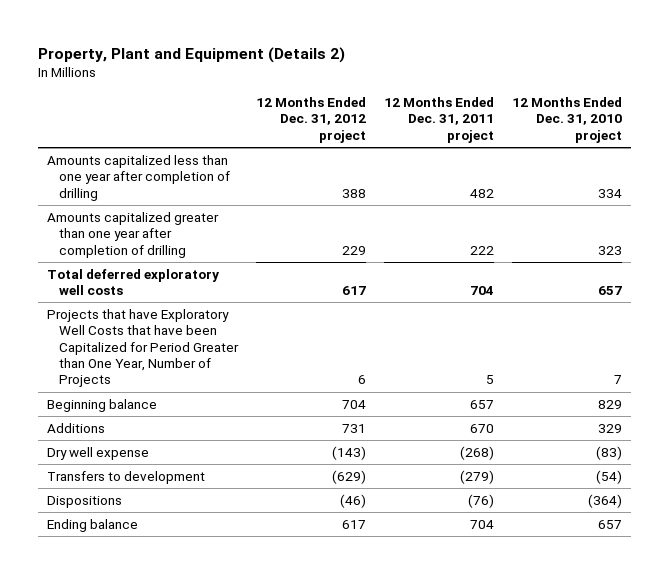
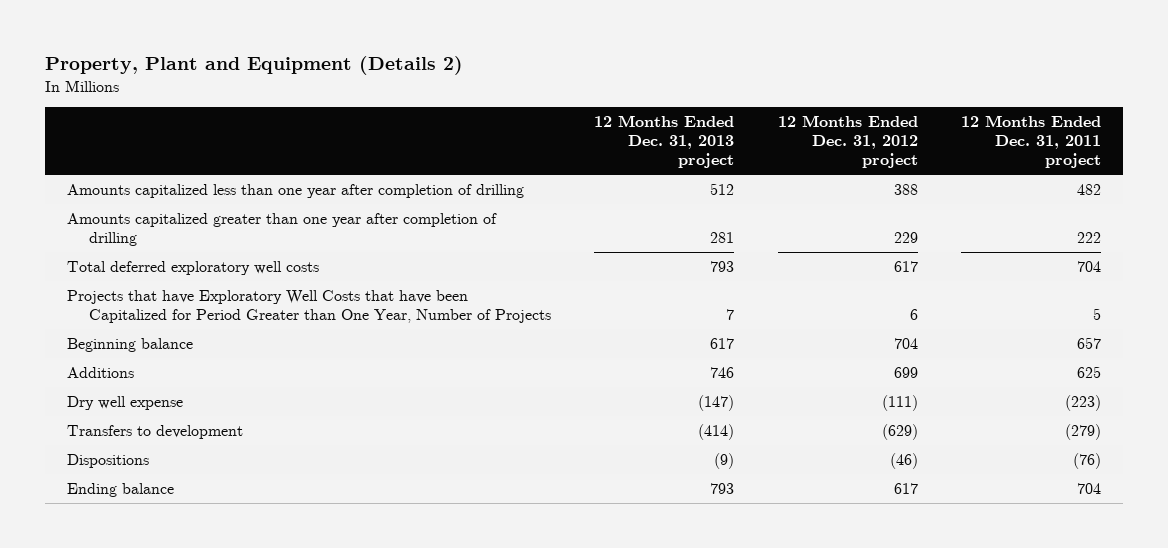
- | 12 Months Ended Dec. 31, 2012 project | 12 Months Ended Dec. 31, 2011 project | 12 Months Ended Dec. 31, 2010 project
+ | 12 Months Ended Dec. 31, 2013 project | 12 Months Ended Dec. 31, 2012 project | 12 Months Ended Dec. 31, 2011 project
- Additions | 731 | 670 | 329
- Dry well expense | (143) | (268) | (83)
+ Additions | 746 | 699 | 625
+ Dry well expense | (147) | (111) | (223)

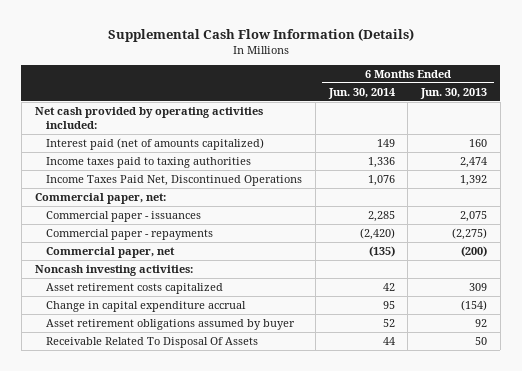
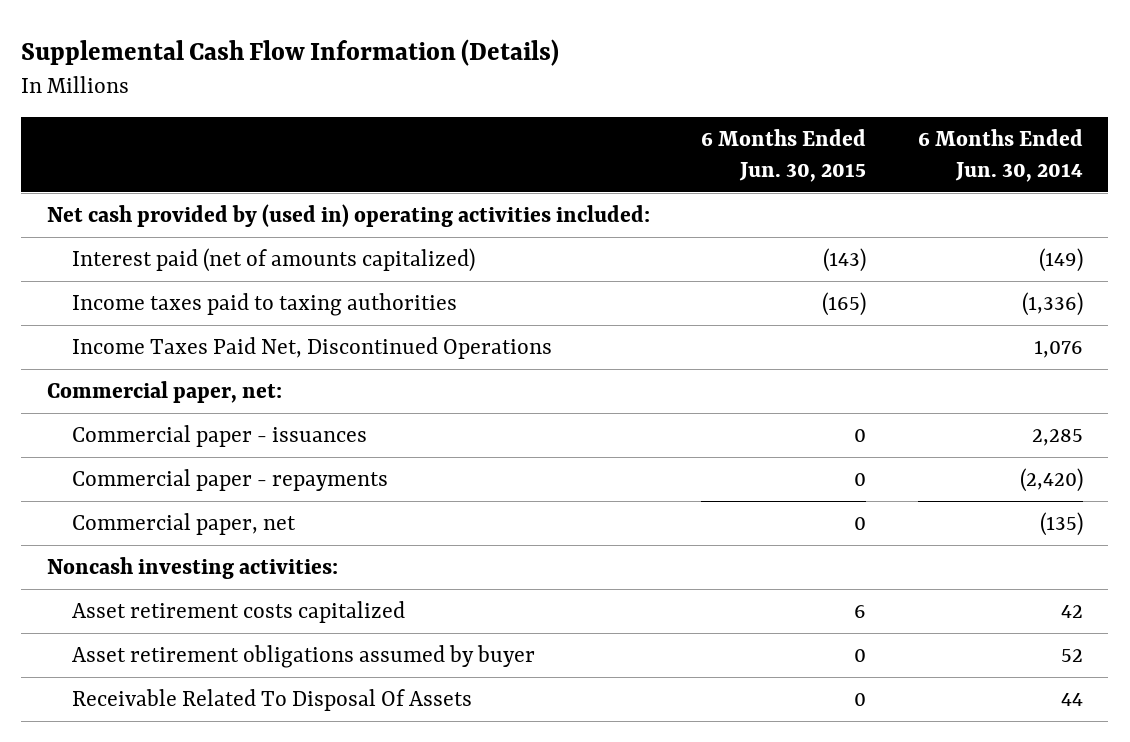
- | 6 Months Ended Jun. 30, 2014 | 6 Months Ended Jun. 30, 2013
+ | 6 Months Ended Jun. 30, 2015 | 6 Months Ended Jun. 30, 2014
- Net cash provided by operating activities included:
- Interest paid (net of amounts capitalized) | 149 | 160
- Income taxes paid to taxing authorities | 1,336 | 2,474
+ Net cash provided by (used in) operating activities included:
+ Interest paid (net of amounts capitalized) | (143) | (149)
+ Income taxes paid to taxing authorities | (165) | (1,336)
- Change in capital expenditure accrual | 95 | (154)

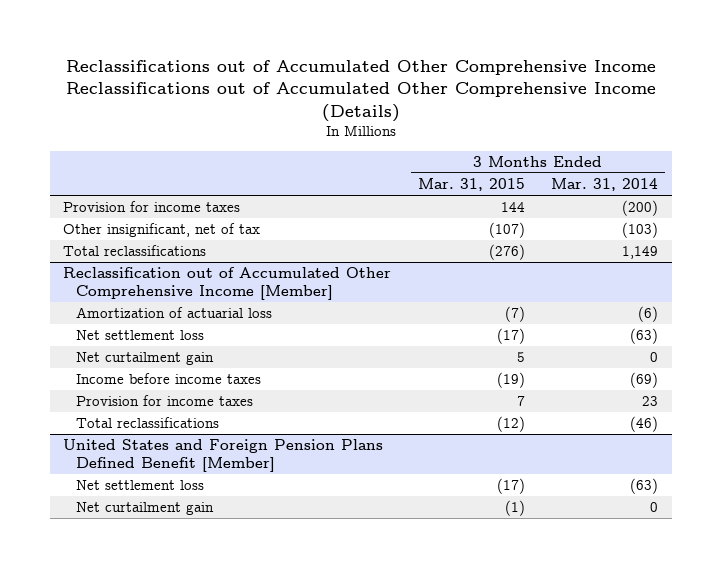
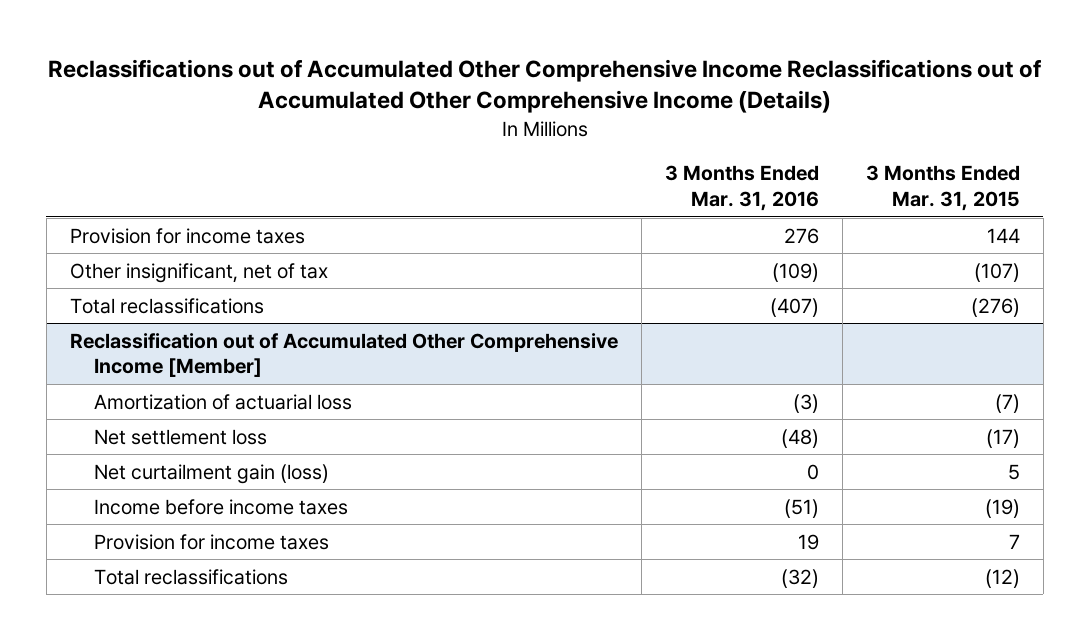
- | 3 Months Ended Mar. 31, 2015 | 3 Months Ended Mar. 31, 2014
+ | 3 Months Ended Mar. 31, 2016 | 3 Months Ended Mar. 31, 2015
@ Reclassification out of Accumulated Other Comprehensive Income [Member]
- Net curtailment gain | 5 | 0
+ Net curtailment gain (loss) | 0 | 5
- United States and Foreign Pension Plans Defined Benefit [Member]
- Net settlement loss | (17) | (63)
- Net curtailment gain | (1) | 0

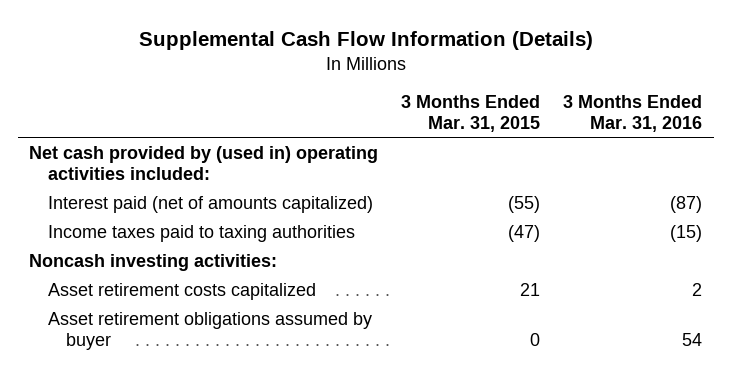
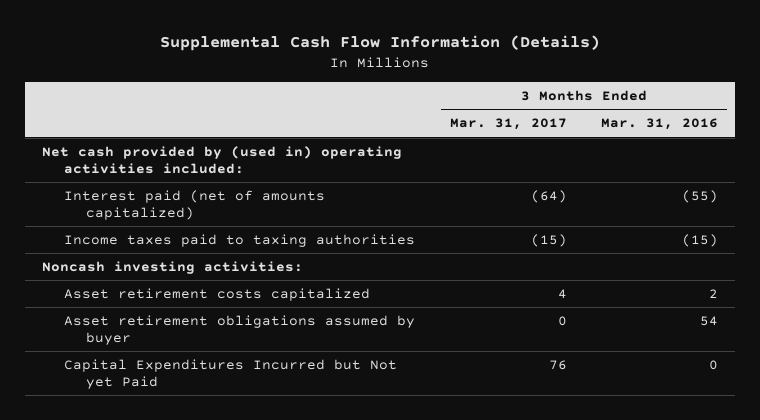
- | 3 Months Ended Mar. 31, 2015 | 3 Months Ended Mar. 31, 2016
+ | 3 Months Ended Mar. 31, 2017 | 3 Months Ended Mar. 31, 2016
- Interest paid (net of amounts capitalized) | (55) | (87)
+ Interest paid (net of amounts capitalized) | (64) | (55)
+ Capital Expenditures Incurred but Not yet Paid | 76 | 0

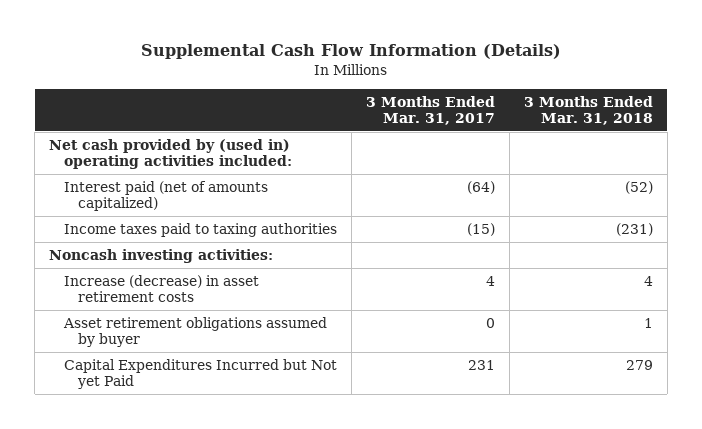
- | 3 Months Ended Mar. 31, 2017 | 3 Months Ended Mar. 31, 2016
+ | 3 Months Ended Mar. 31, 2017 | 3 Months Ended Mar. 31, 2018
- Asset retirement costs capitalized | 4 | 2
+ Increase (decrease) in asset retirement costs | 4 | 4
- Capital Expenditures Incurred but Not yet Paid | 76 | 0
+ Capital Expenditures Incurred but Not yet Paid | 231 | 279

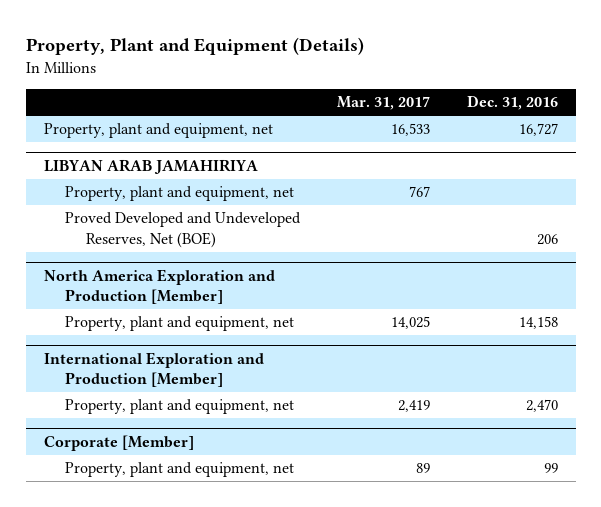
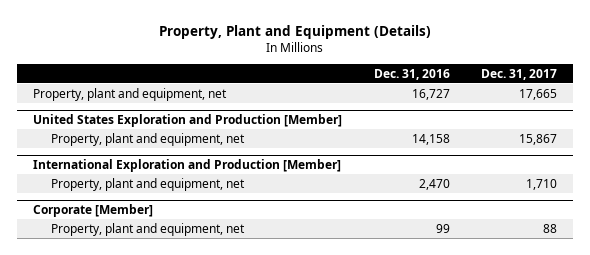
- | Mar. 31, 2017 | Dec. 31, 2016
+ | Dec. 31, 2016 | Dec. 31, 2017
- LIBYAN ARAB JAMAHIRIYA
- Property, plant and equipment, net | 767 |
- Proved Developed and Undeveloped Reserves, Net (BOE) | | 206
- North America Exploration and Production [Member]
+ United States Exploration and Production [Member]

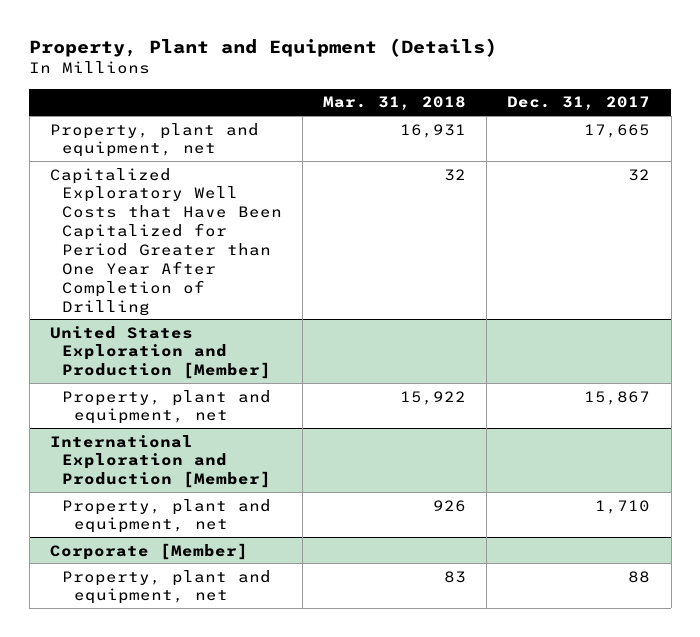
- | Dec. 31, 2016 | Dec. 31, 2017
+ | Mar. 31, 2018 | Dec. 31, 2017
+ Capitalized Exploratory Well Costs that Have Been Capitalized for Period Greater than One Year After Completion of Drilling | 32 | 32

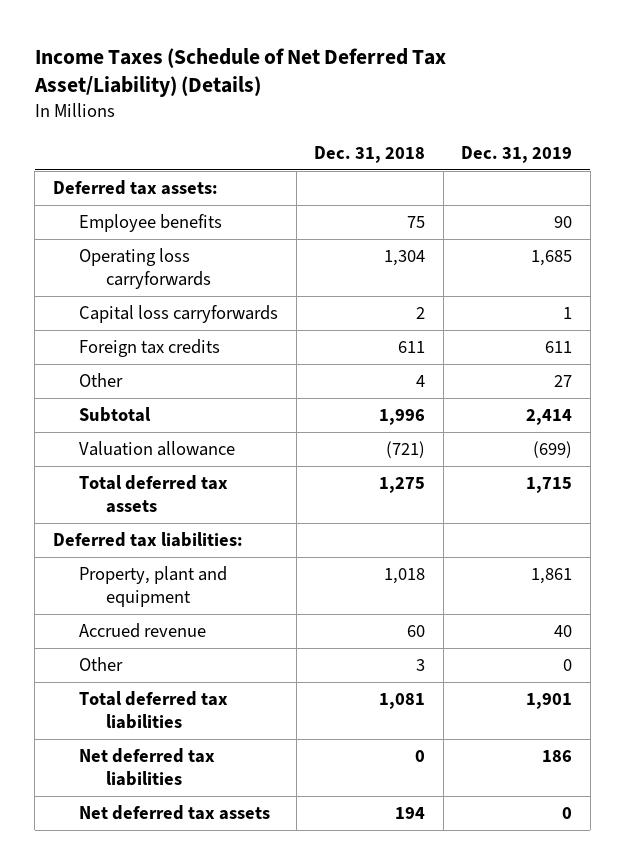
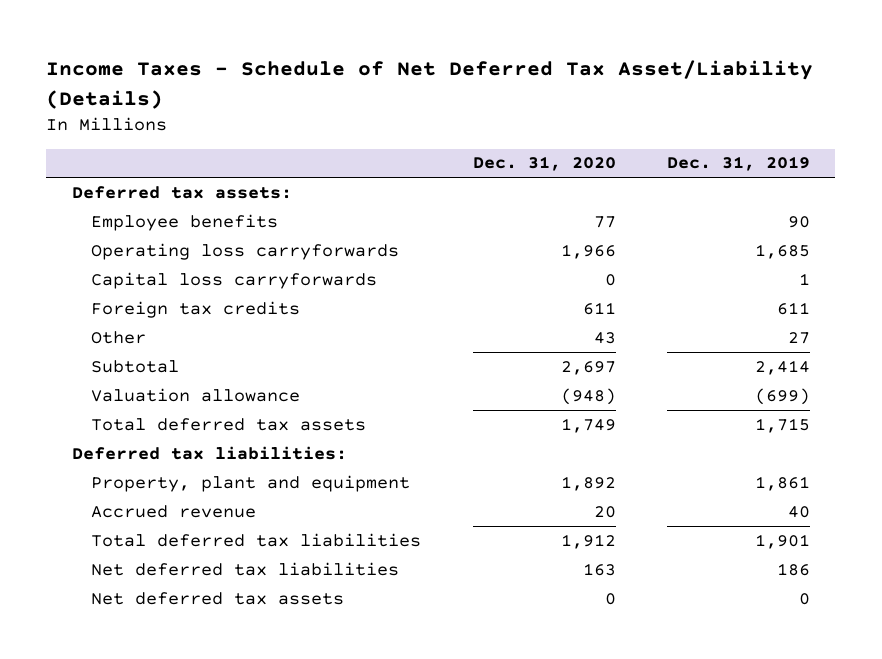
- Income Taxes (Schedule of Net Deferred Tax Asset/Liability) (Details)
+ Income Taxes - Schedule of Net Deferred Tax Asset/Liability (Details)
- | Dec. 31, 2018 | Dec. 31, 2019
+ | Dec. 31, 2020 | Dec. 31, 2019
- Other | 3 | 0

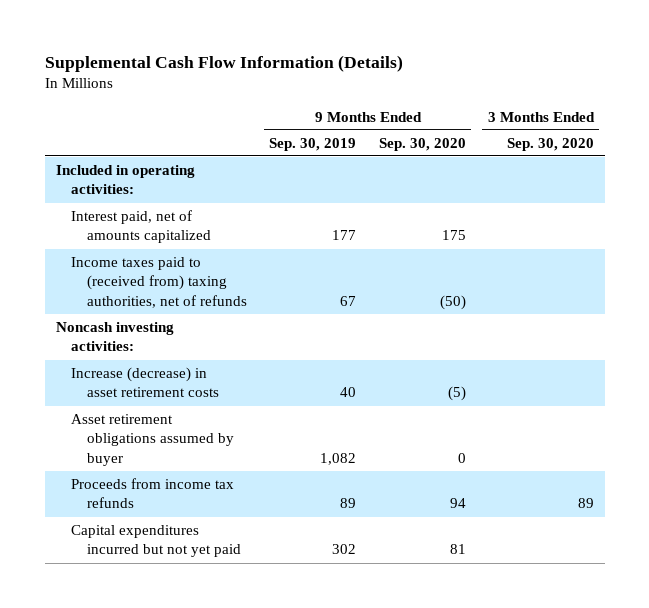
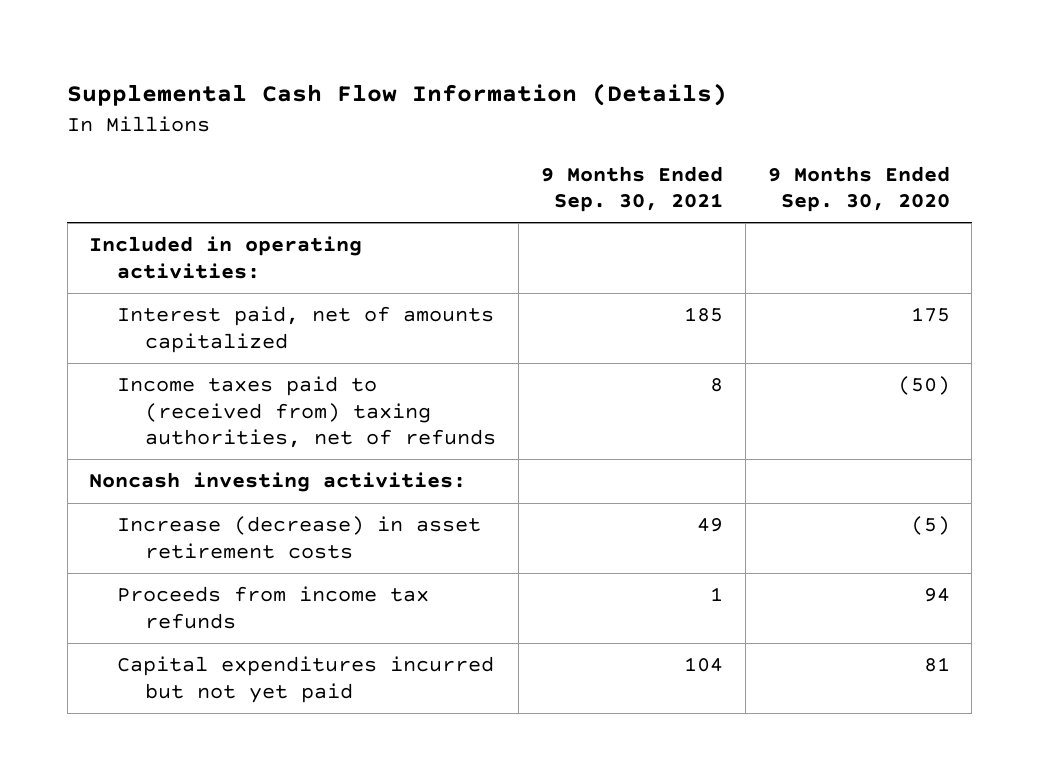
- | 9 Months Ended Sep. 30, 2019 | 9 Months Ended Sep. 30, 2020 | 3 Months Ended Sep. 30, 2020
+ | 9 Months Ended Sep. 30, 2021 | 9 Months Ended Sep. 30, 2020
- Asset retirement obligations assumed by buyer | 1,082 | 0 |

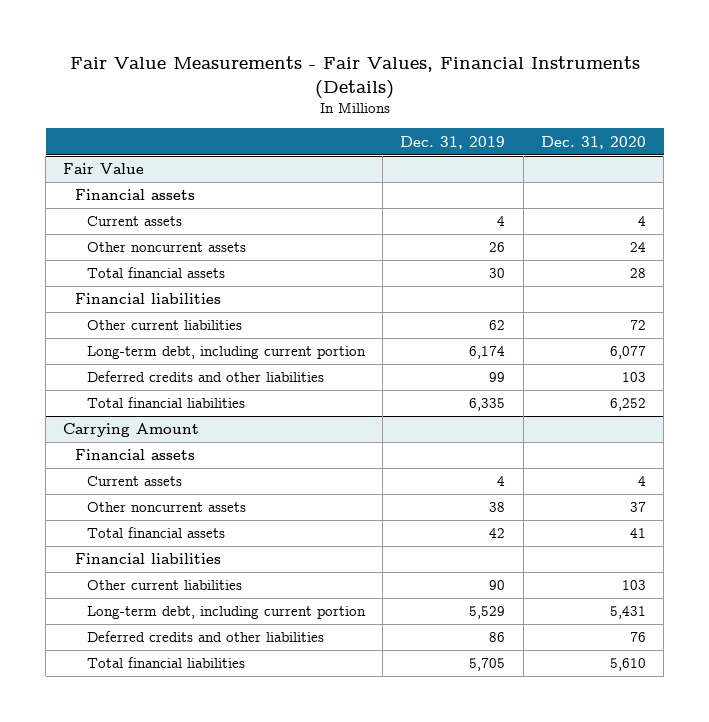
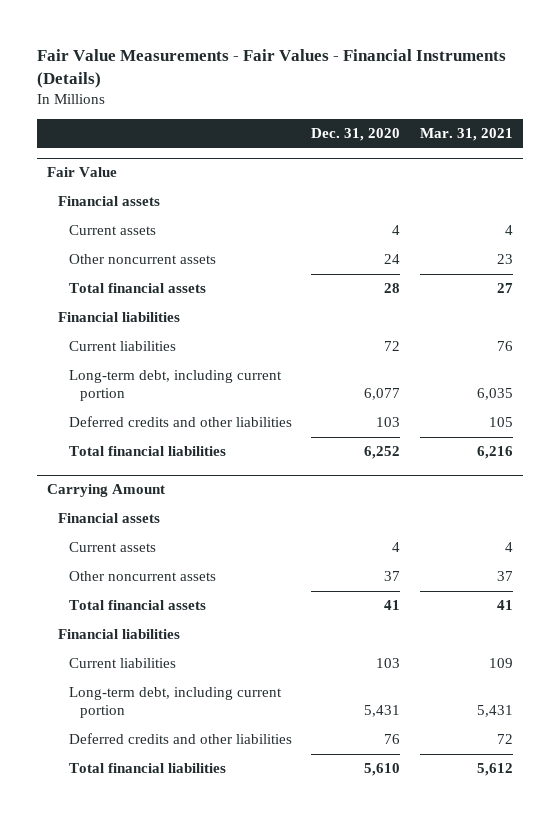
- Fair Value Measurements - Fair Values, Financial Instruments (Details)
+ Fair Value Measurements - Fair Values - Financial Instruments (Details)
- | Dec. 31, 2019 | Dec. 31, 2020
+ | Dec. 31, 2020 | Mar. 31, 2021
@ Fair Value
- Other current liabilities | 62 | 72
+ Current liabilities | 72 | 76
@ Carrying Amount
- Other current liabilities | 90 | 103
+ Current liabilities | 103 | 109

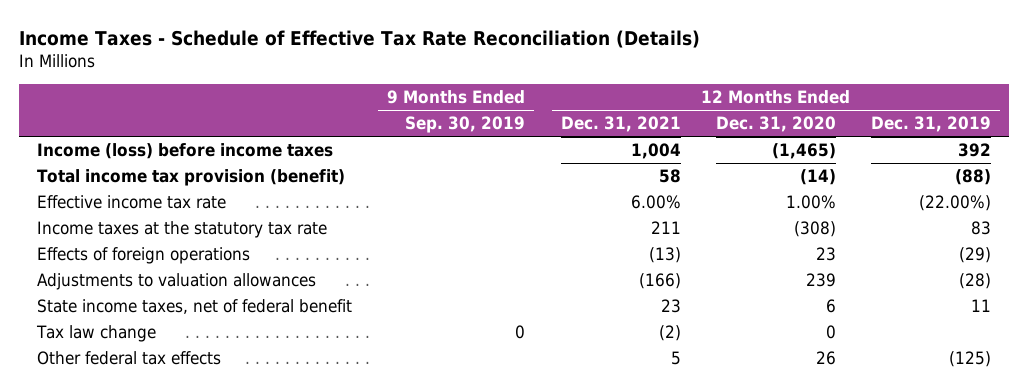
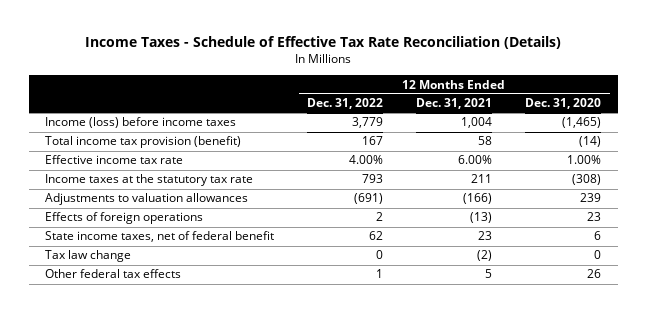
- | 9 Months Ended Sep. 30, 2019 | 12 Months Ended Dec. 31, 2021 | 12 Months Ended Dec. 31, 2020 | 12 Months Ended Dec. 31, 2019
+ | 12 Months Ended Dec. 31, 2022 | 12 Months Ended Dec. 31, 2021 | 12 Months Ended Dec. 31, 2020
moved down: Effects of foreign operations | 2 | (13) | 23

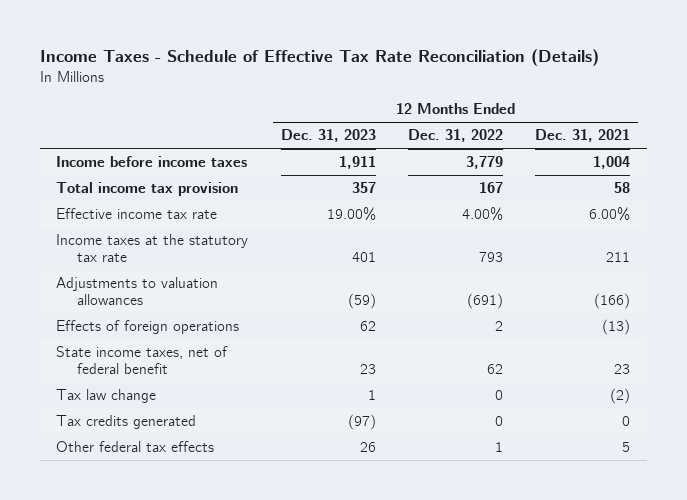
- | 12 Months Ended Dec. 31, 2022 | 12 Months Ended Dec. 31, 2021 | 12 Months Ended Dec. 31, 2020
+ | 12 Months Ended Dec. 31, 2023 | 12 Months Ended Dec. 31, 2022 | 12 Months Ended Dec. 31, 2021
- Income (loss) before income taxes | 3,779 | 1,004 | (1,465)
- Total income tax provision (benefit) | 167 | 58 | (14)
+ Income before income taxes | 1,911 | 3,779 | 1,004
+ Total income tax provision | 357 | 167 | 58
+ Tax credits generated | (97) | 0 | 0

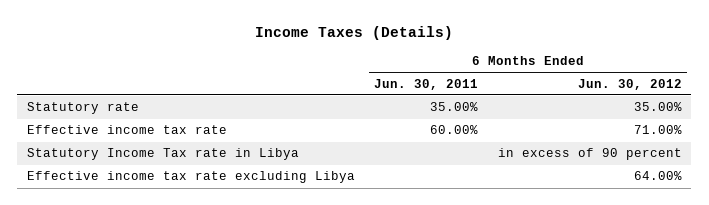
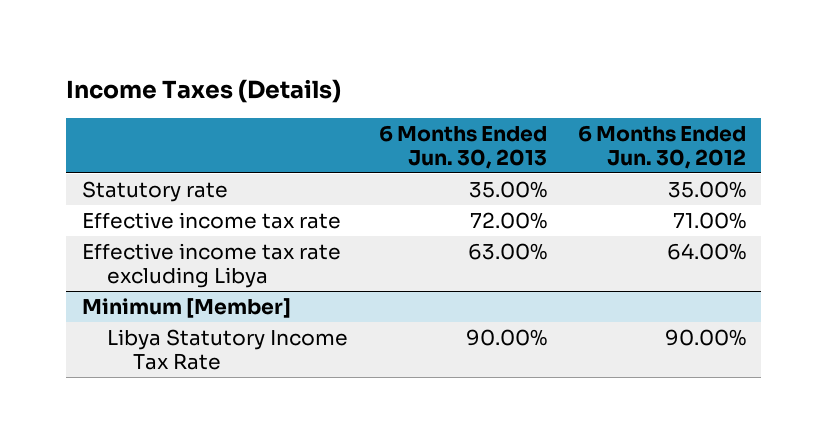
- | 6 Months Ended Jun. 30, 2011 | 6 Months Ended Jun. 30, 2012
+ | 6 Months Ended Jun. 30, 2013 | 6 Months Ended Jun. 30, 2012
- Statutory Income Tax rate in Libya | | in excess of 90 percent
+ Minimum [Member]
+ Libya Statutory Income Tax Rate | 90.00% | 90.00%

